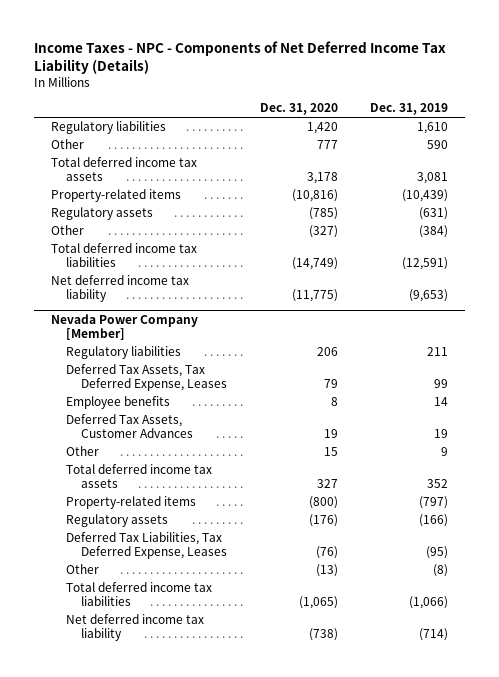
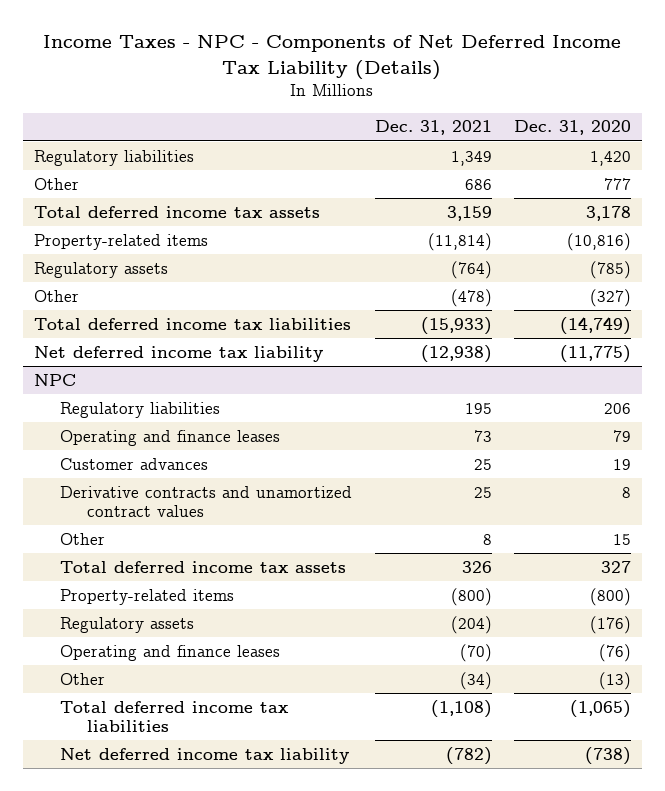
- | Dec. 31, 2020 | Dec. 31, 2019
+ | Dec. 31, 2021 | Dec. 31, 2020
- Nevada Power Company [Member]
+ NPC
- Deferred Tax Assets, Tax Deferred Expense, Leases | 79 | 99
- Employee benefits | 8 | 14
- Deferred Tax Assets, Customer Advances | 19 | 19
+ Operating and finance leases | 73 | 79
+ Customer advances | 25 | 19
+ Derivative contracts and unamortized contract values | 25 | 8
- Deferred Tax Liabilities, Tax Deferred Expense, Leases | (76) | (95)
+ Operating and finance leases | (70) | (76)

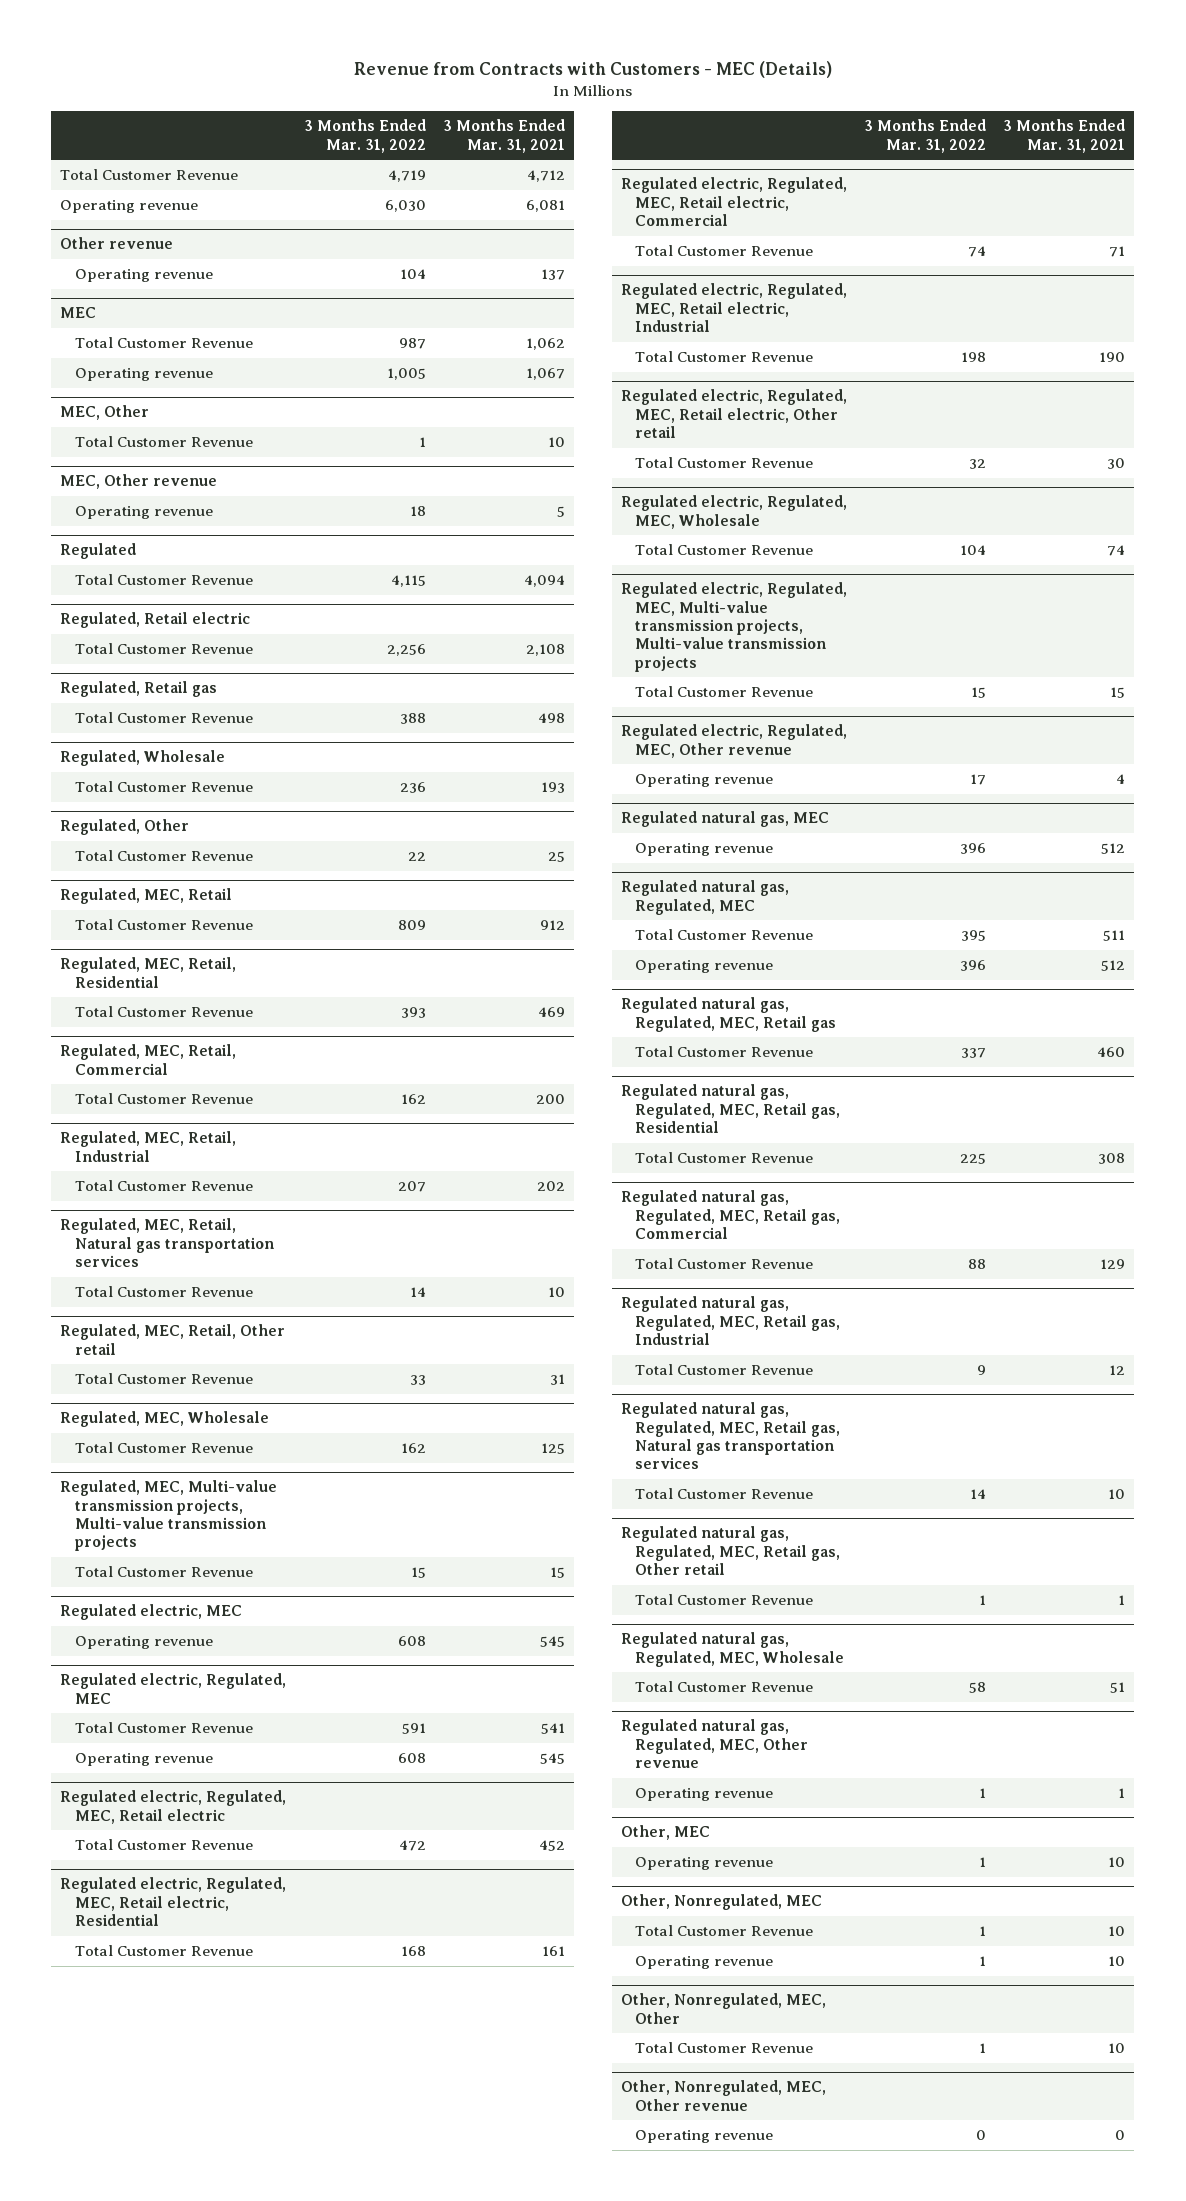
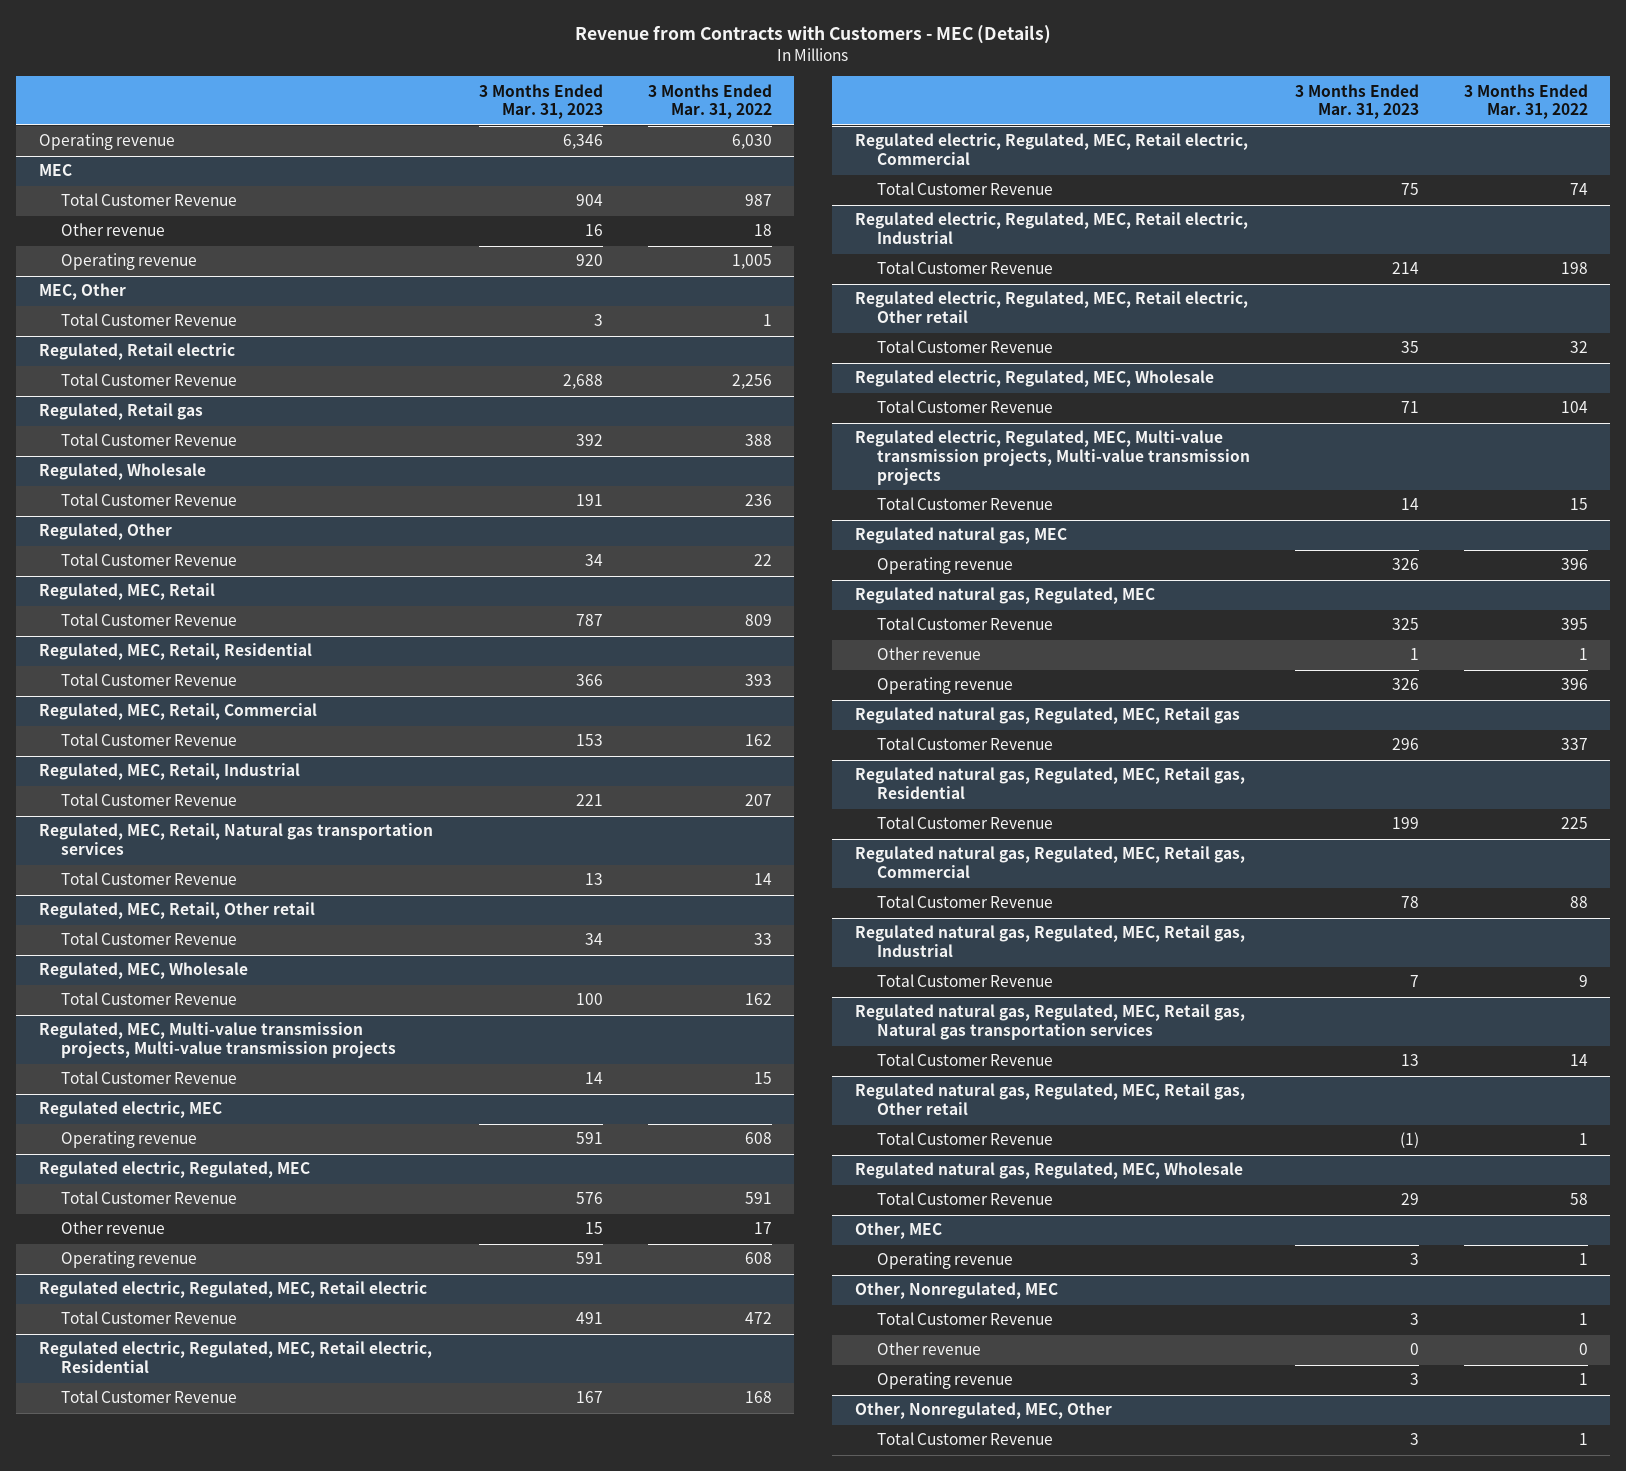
- | 3 Months Ended Mar. 31, 2022 | 3 Months Ended Mar. 31, 2021
+ | 3 Months Ended Mar. 31, 2023 | 3 Months Ended Mar. 31, 2022
- Total Customer Revenue | 4,719 | 4,712
- Other revenue
- Operating revenue | 104 | 137
@ MEC
+ Other revenue | 16 | 18
- MEC, Other revenue
- Operating revenue | 18 | 5
- Regulated
- Total Customer Revenue | 4,115 | 4,094
@ Regulated electric, Regulated, MEC
+ Other revenue | 15 | 17
- Regulated electric, Regulated, MEC, Other revenue
- Operating revenue | 17 | 4
@ Regulated natural gas, Regulated, MEC
+ Other revenue | 1 | 1
- Regulated natural gas, Regulated, MEC, Other revenue
- Operating revenue | 1 | 1
@ Other, Nonregulated, MEC
+ Other revenue | 0 | 0
- Other, Nonregulated, MEC, Other revenue
- Operating revenue | 0 | 0

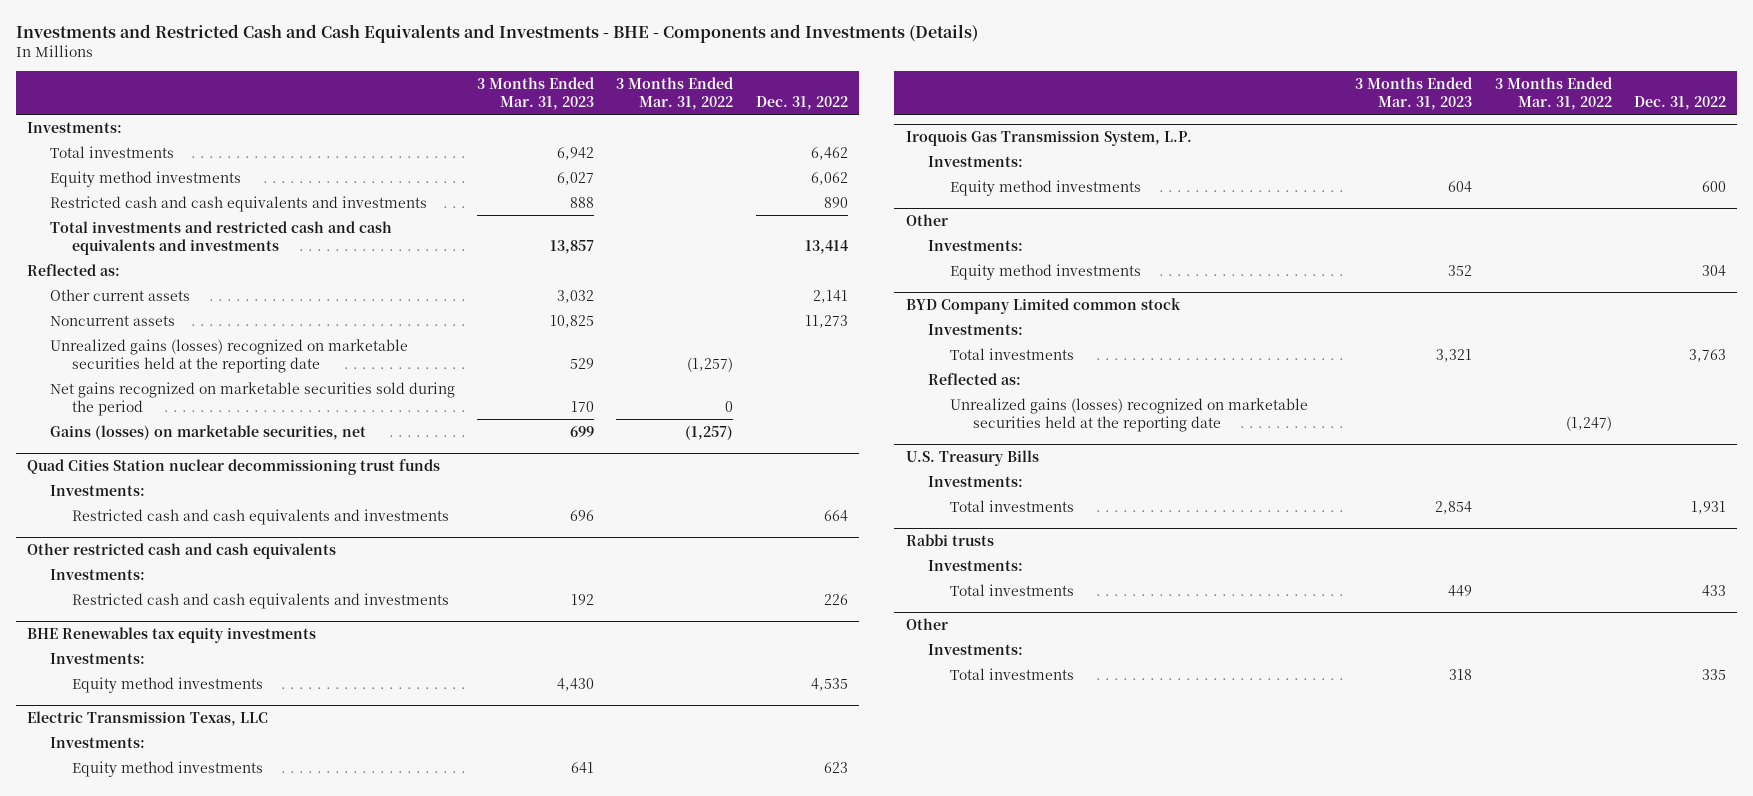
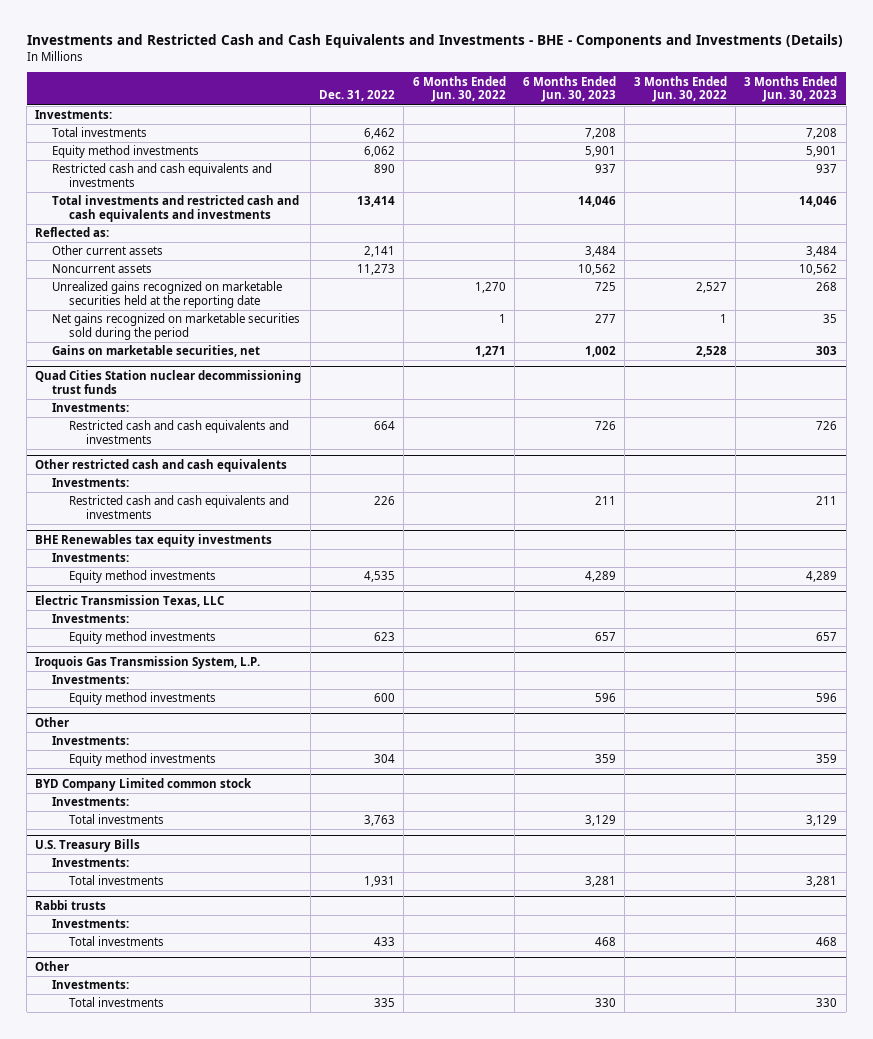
- | 3 Months Ended Mar. 31, 2023 | 3 Months Ended Mar. 31, 2022 | Dec. 31, 2022
+ | Dec. 31, 2022 | 6 Months Ended Jun. 30, 2022 | 6 Months Ended Jun. 30, 2023 | 3 Months Ended Jun. 30, 2022 | 3 Months Ended Jun. 30, 2023
- Unrealized gains (losses) recognized on marketable securities held at the reporting date | 529 | (1,257) |
+ Unrealized gains recognized on marketable securities held at the reporting date | | 1,270 | 725 | 2,527 | 268
- Gains (losses) on marketable securities, net | 699 | (1,257) |
+ Gains on marketable securities, net | | 1,271 | 1,002 | 2,528 | 303
@ BYD Company Limited common stock
- Reflected as:
- Unrealized gains (losses) recognized on marketable securities held at the reporting date | | (1,247) |

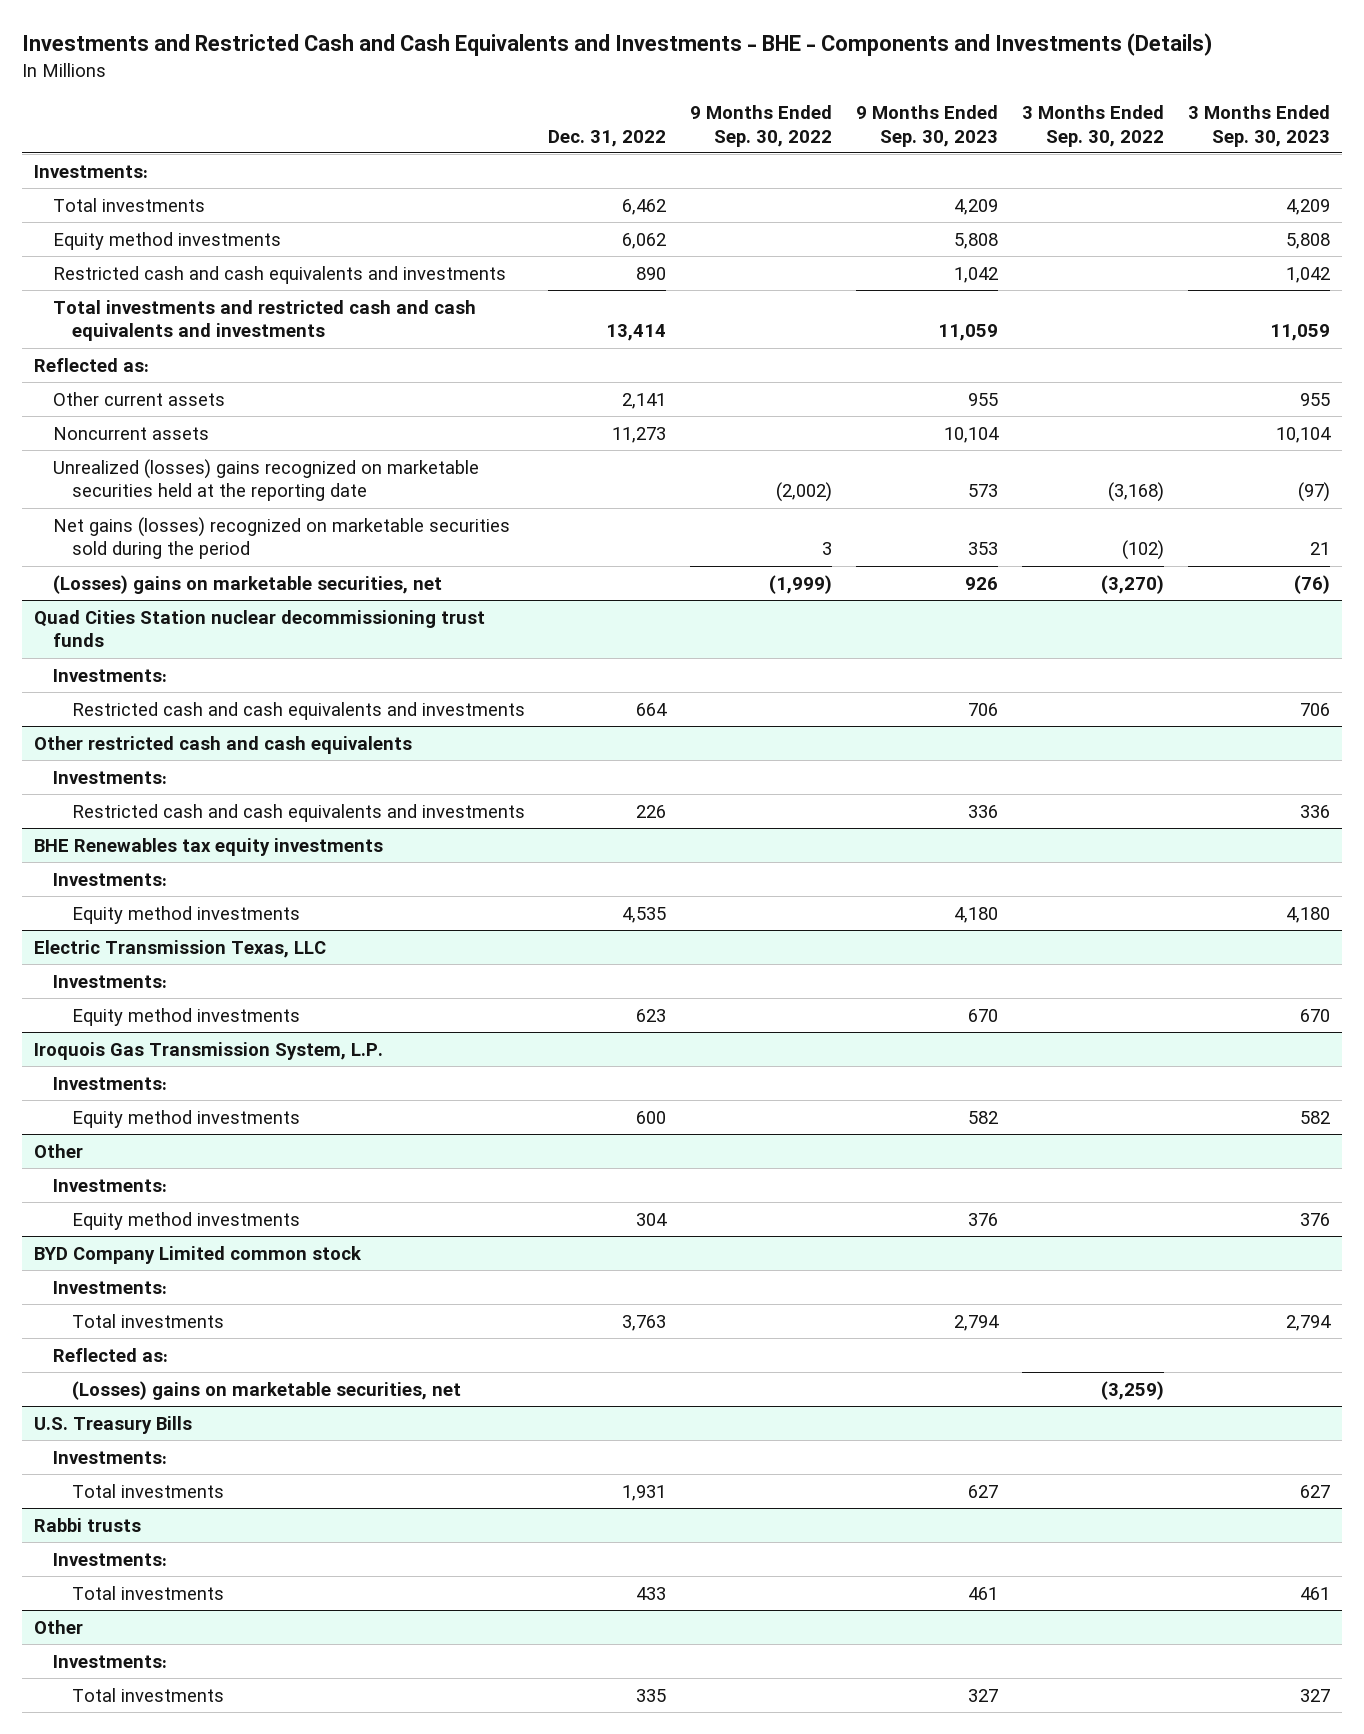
- | Dec. 31, 2022 | 6 Months Ended Jun. 30, 2022 | 6 Months Ended Jun. 30, 2023 | 3 Months Ended Jun. 30, 2022 | 3 Months Ended Jun. 30, 2023
+ | Dec. 31, 2022 | 9 Months Ended Sep. 30, 2022 | 9 Months Ended Sep. 30, 2023 | 3 Months Ended Sep. 30, 2022 | 3 Months Ended Sep. 30, 2023
- Unrealized gains recognized on marketable securities held at the reporting date | | 1,270 | 725 | 2,527 | 268
- Net gains recognized on marketable securities sold during the period | | 1 | 277 | 1 | 35
- Gains on marketable securities, net | | 1,271 | 1,002 | 2,528 | 303
+ Unrealized (losses) gains recognized on marketable securities held at the reporting date | | (2,002) | 573 | (3,168) | (97)
+ Net gains (losses) recognized on marketable securities sold during the period | | 3 | 353 | (102) | 21
+ (Losses) gains on marketable securities, net | | (1,999) | 926 | (3,270) | (76)
@ BYD Company Limited common stock
+ Reflected as:
+ (Losses) gains on marketable securities, net | | | | (3,259) |

